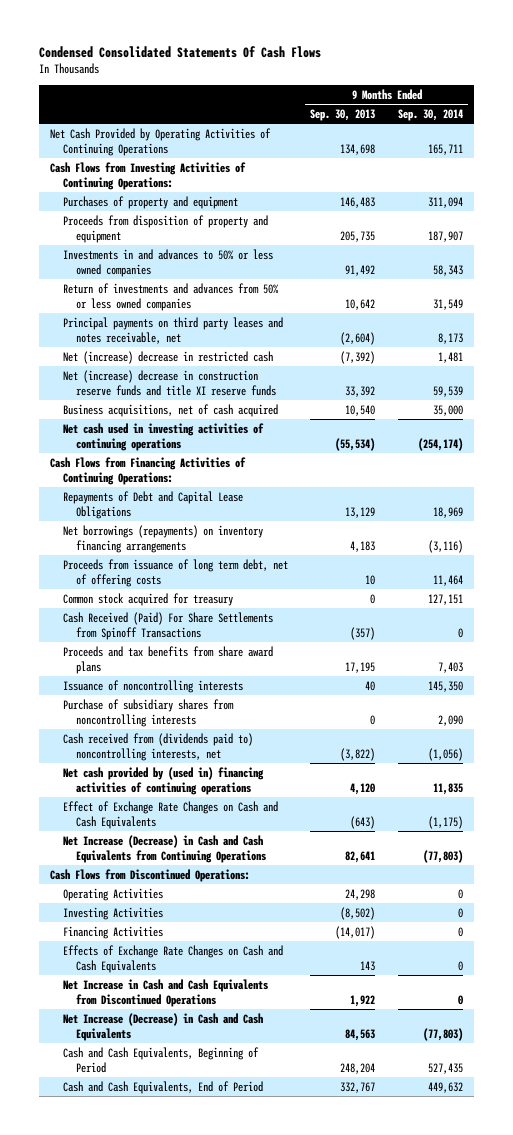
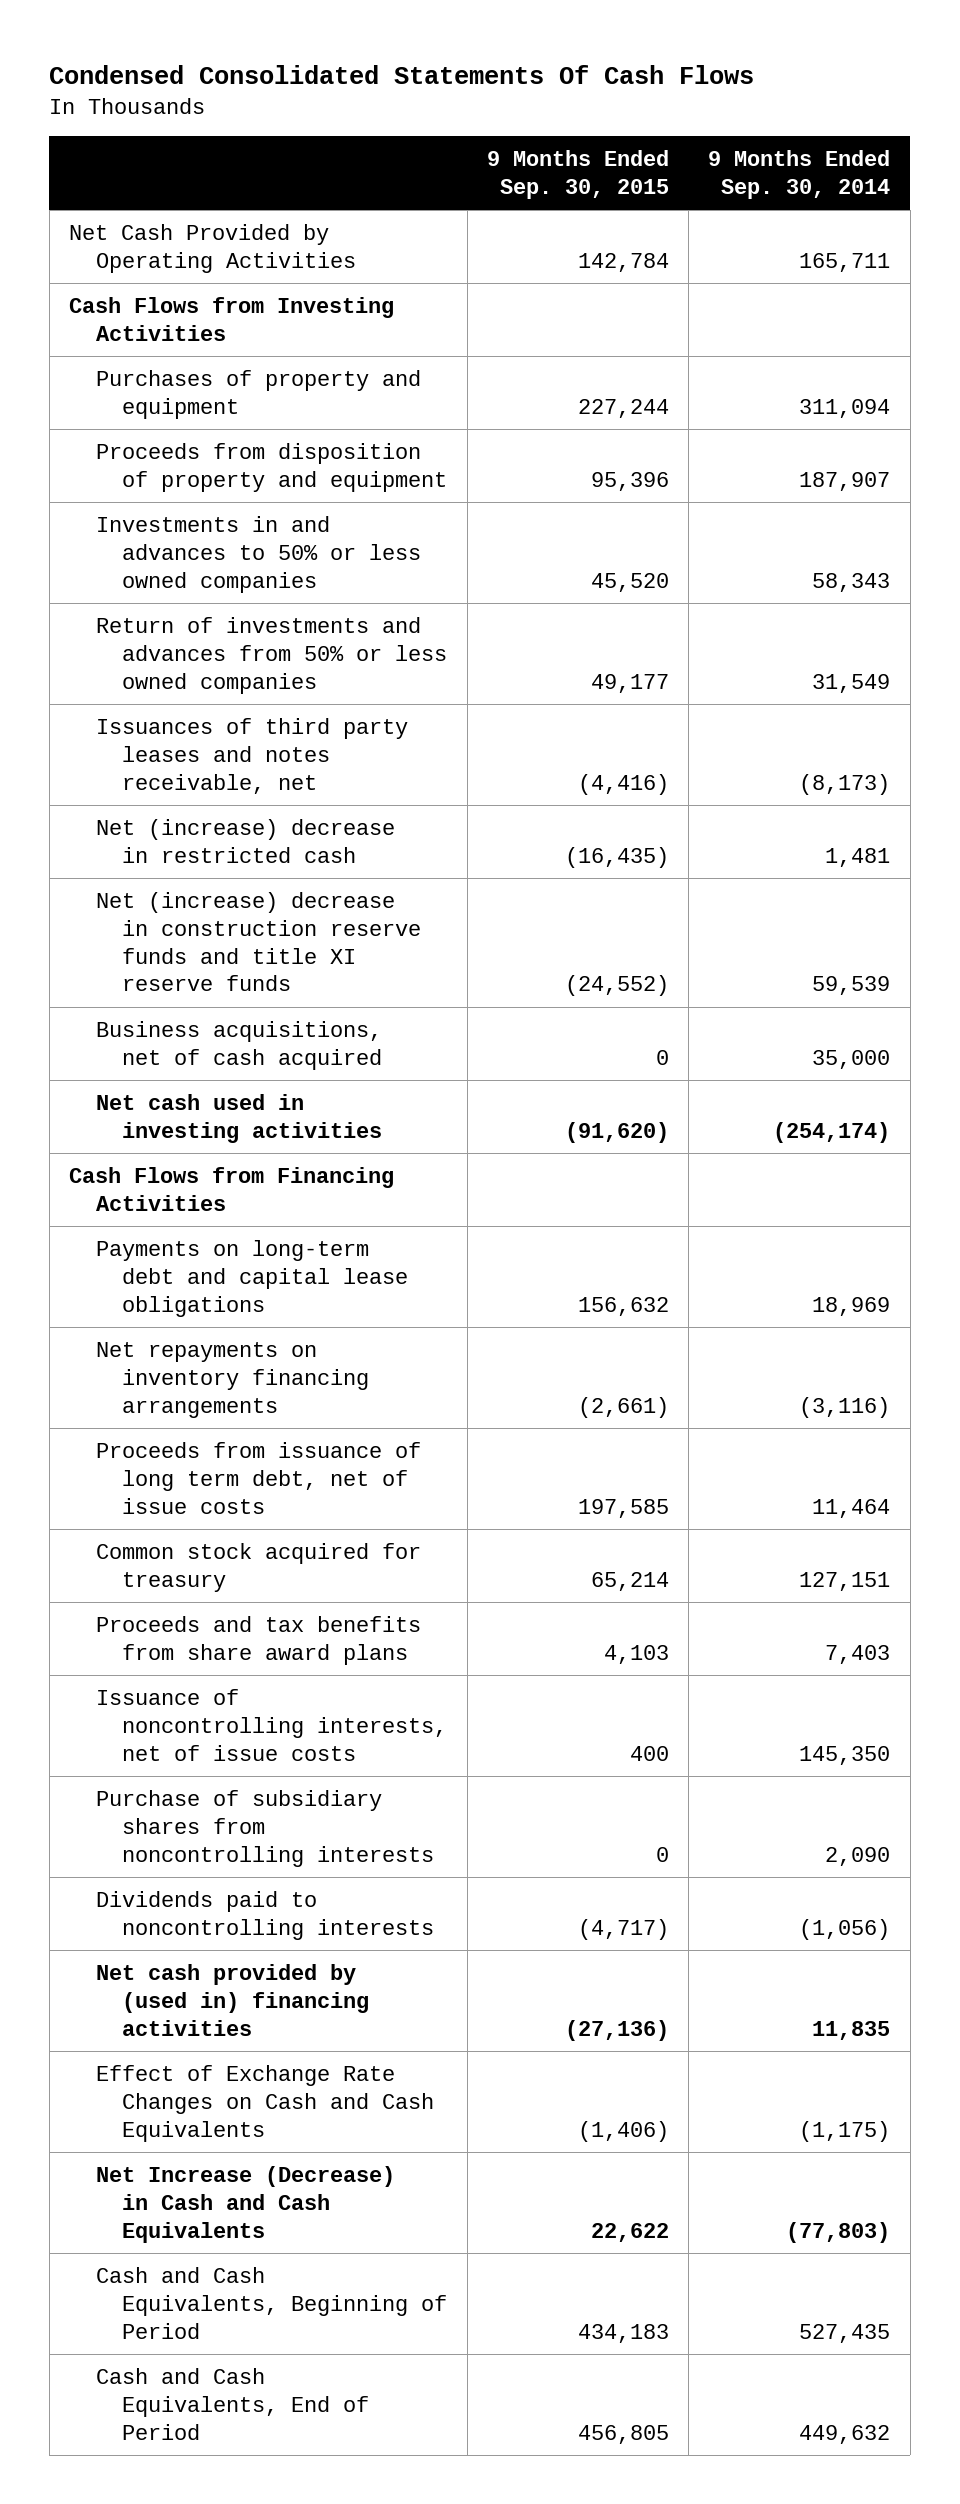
- | 9 Months Ended Sep. 30, 2013 | 9 Months Ended Sep. 30, 2014
+ | 9 Months Ended Sep. 30, 2015 | 9 Months Ended Sep. 30, 2014
- Net Cash Provided by Operating Activities of Continuing Operations | 134,698 | 165,711
- Cash Flows from Investing Activities of Continuing Operations:
+ Net Cash Provided by Operating Activities | 142,784 | 165,711
+ Cash Flows from Investing Activities
- Principal payments on third party leases and notes receivable, net | (2,604) | 8,173
+ Issuances of third party leases and notes receivable, net | (4,416) | (8,173)
- Net cash used in investing activities of continuing operations | (55,534) | (254,174)
- Cash Flows from Financing Activities of Continuing Operations:
- Repayments of Debt and Capital Lease Obligations | 13,129 | 18,969
- Net borrowings (repayments) on inventory financing arrangements | 4,183 | (3,116)
- Proceeds from issuance of long term debt, net of offering costs | 10 | 11,464
+ Net cash used in investing activities | (91,620) | (254,174)
+ Cash Flows from Financing Activities
+ Payments on long-term debt and capital lease obligations | 156,632 | 18,969
+ Net repayments on inventory financing arrangements | (2,661) | (3,116)
+ Proceeds from issuance of long term debt, net of issue costs | 197,585 | 11,464
- Cash Received (Paid) For Share Settlements from Spinoff Transactions | (357) | 0
- Issuance of noncontrolling interests | 40 | 145,350
+ Issuance of noncontrolling interests, net of issue costs | 400 | 145,350
- Cash received from (dividends paid to) noncontrolling interests, net | (3,822) | (1,056)
- Net cash provided by (used in) financing activities of continuing operations | 4,120 | 11,835
+ Dividends paid to noncontrolling interests | (4,717) | (1,056)
+ Net cash provided by (used in) financing activities | (27,136) | 11,835
- Net Increase (Decrease) in Cash and Cash Equivalents from Continuing Operations | 82,641 | (77,803)
- Cash Flows from Discontinued Operations:
- Operating Activities | 24,298 | 0
- Investing Activities | (8,502) | 0
- Financing Activities | (14,017) | 0
- Effects of Exchange Rate Changes on Cash and Cash Equivalents | 143 | 0
- Net Increase in Cash and Cash Equivalents from Discontinued Operations | 1,922 | 0

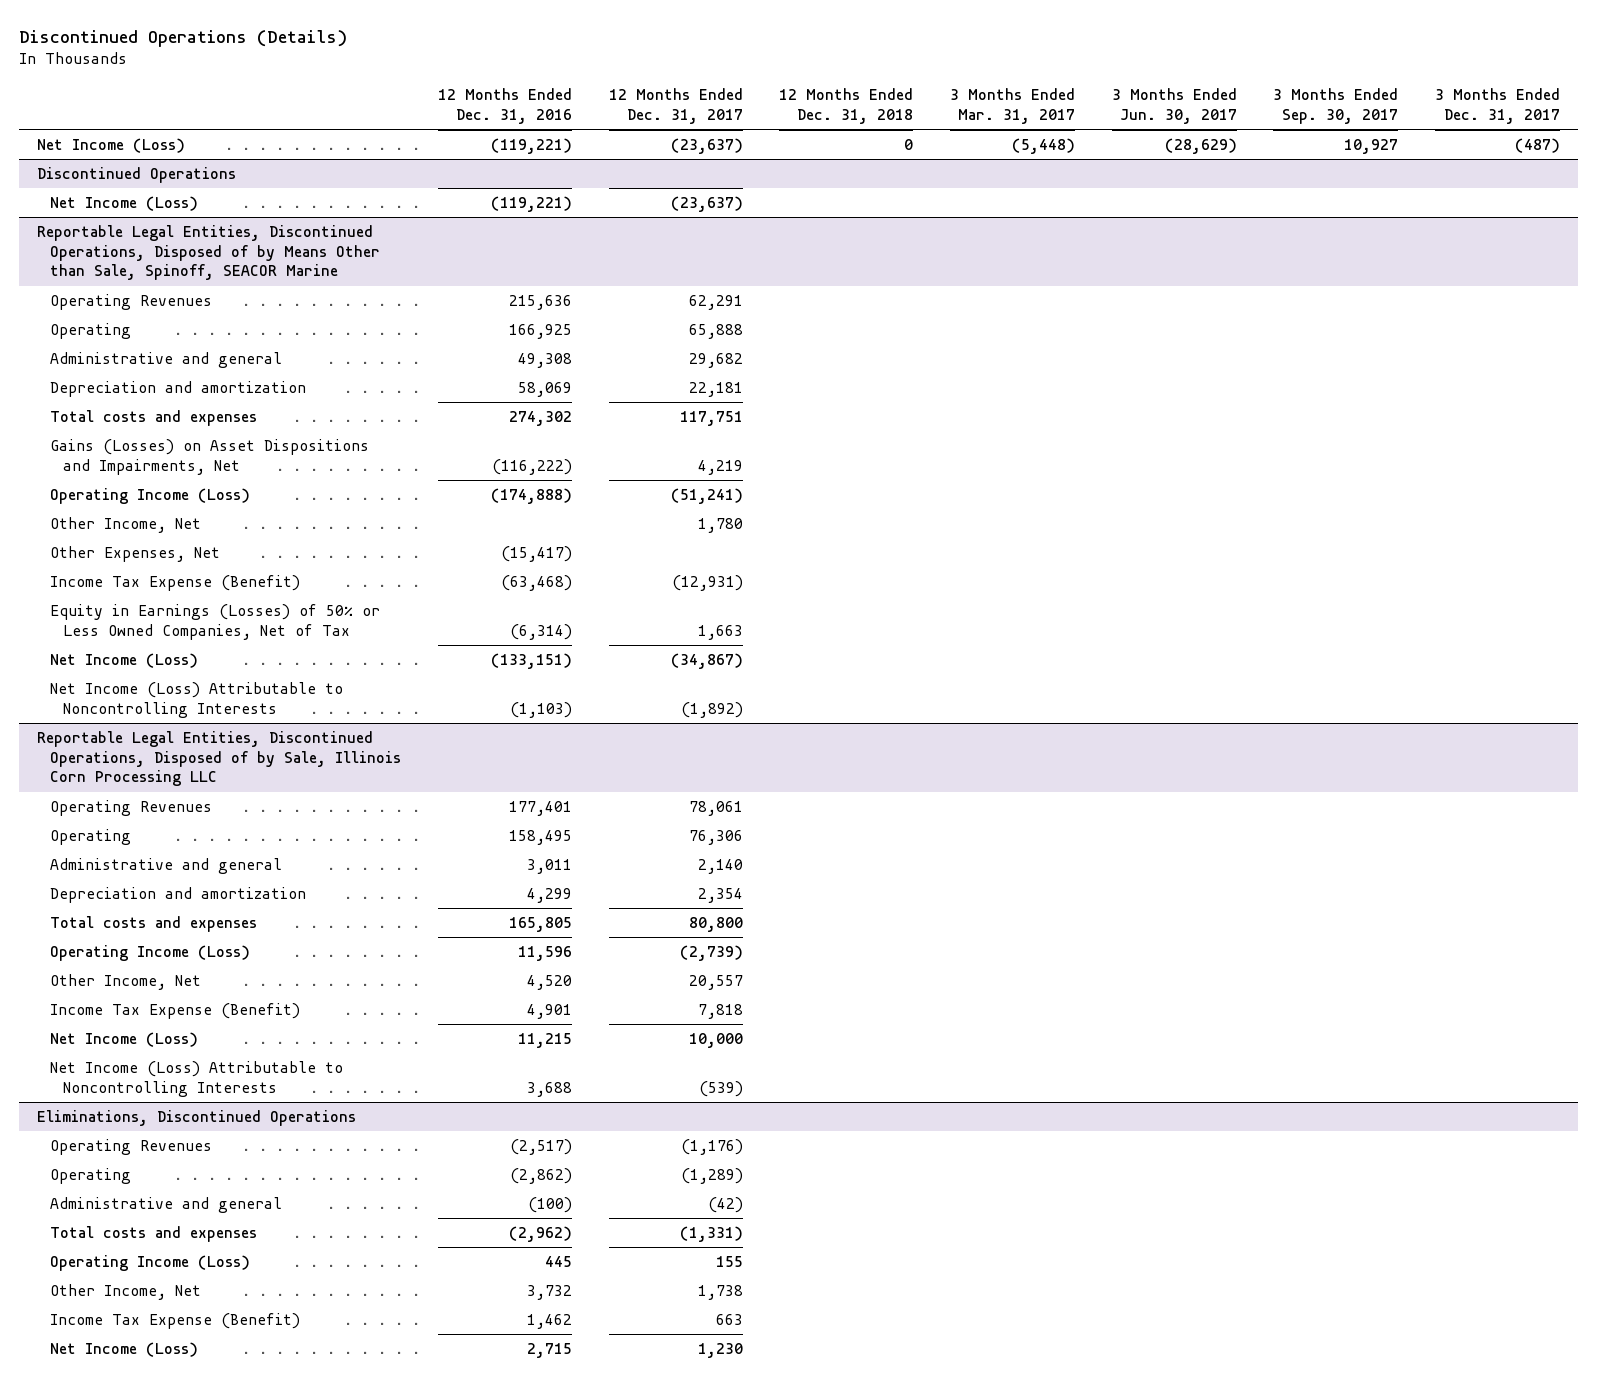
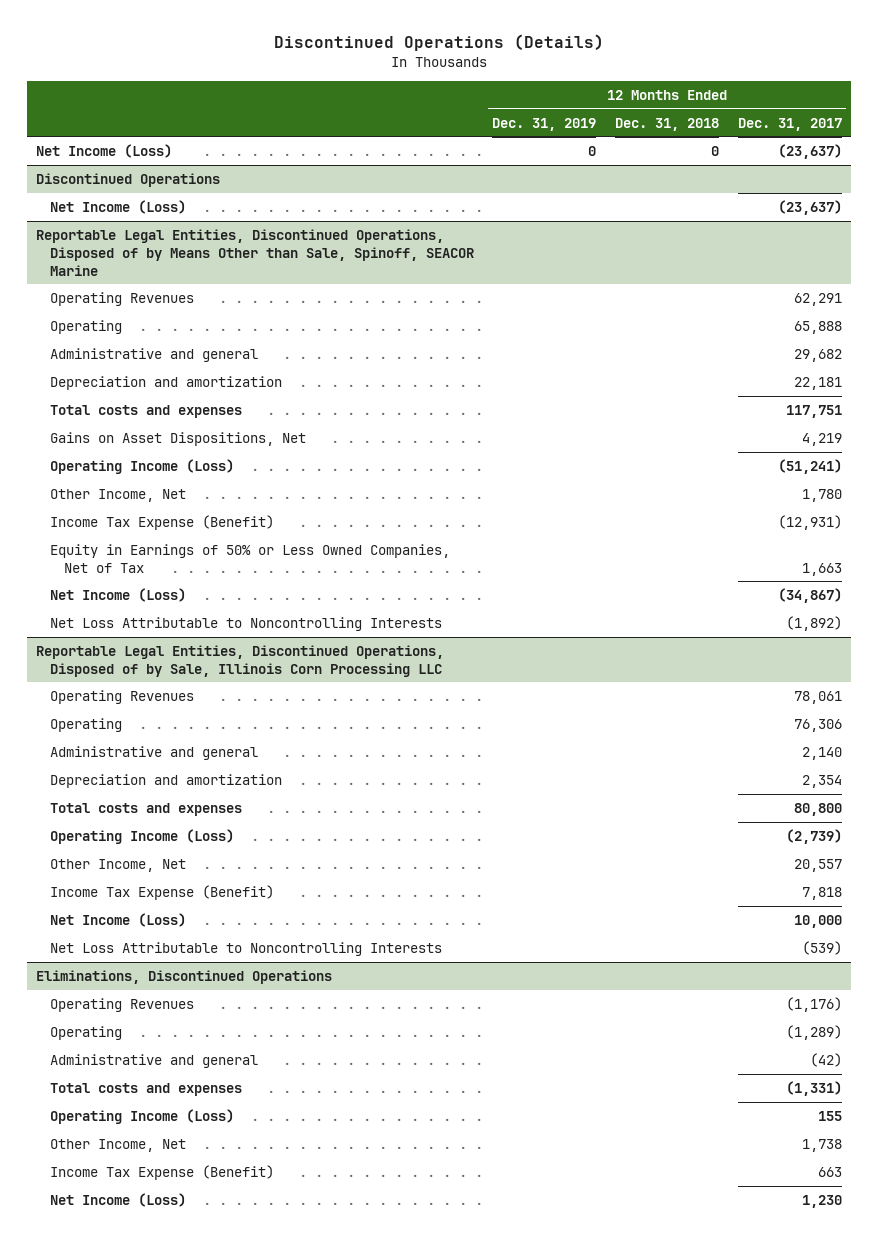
- | 12 Months Ended Dec. 31, 2016 | 12 Months Ended Dec. 31, 2017 | 12 Months Ended Dec. 31, 2018 | 3 Months Ended Mar. 31, 2017 | 3 Months Ended Jun. 30, 2017 | 3 Months Ended Sep. 30, 2017 | 3 Months Ended Dec. 31, 2017
+ | 12 Months Ended Dec. 31, 2019 | 12 Months Ended Dec. 31, 2018 | 12 Months Ended Dec. 31, 2017
@ Reportable Legal Entities, Discontinued Operations, Disposed of by Means Other than Sale, Spinoff, SEACOR Marine
- Gains (Losses) on Asset Dispositions and Impairments, Net | (116,222) | 4,219 | | | | |
+ Gains on Asset Dispositions, Net | | | 4,219
- Other Expenses, Net | (15,417) | | | | | |
- Equity in Earnings (Losses) of 50% or Less Owned Companies, Net of Tax | (6,314) | 1,663 | | | | |
+ Equity in Earnings of 50% or Less Owned Companies, Net of Tax | | | 1,663
- Net Income (Loss) Attributable to Noncontrolling Interests | (1,103) | (1,892) | | | | |
+ Net Loss Attributable to Noncontrolling Interests | | | (1,892)
@ Reportable Legal Entities, Discontinued Operations, Disposed of by Sale, Illinois Corn Processing LLC
- Net Income (Loss) Attributable to Noncontrolling Interests | 3,688 | (539) | | | | |
+ Net Loss Attributable to Noncontrolling Interests | | | (539)

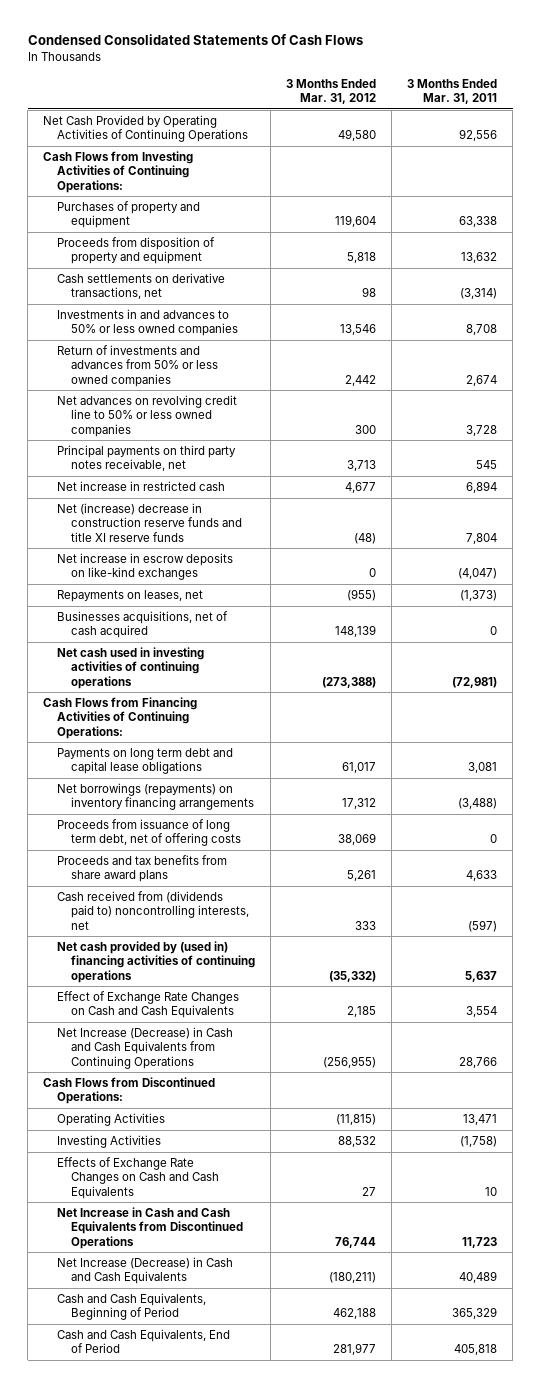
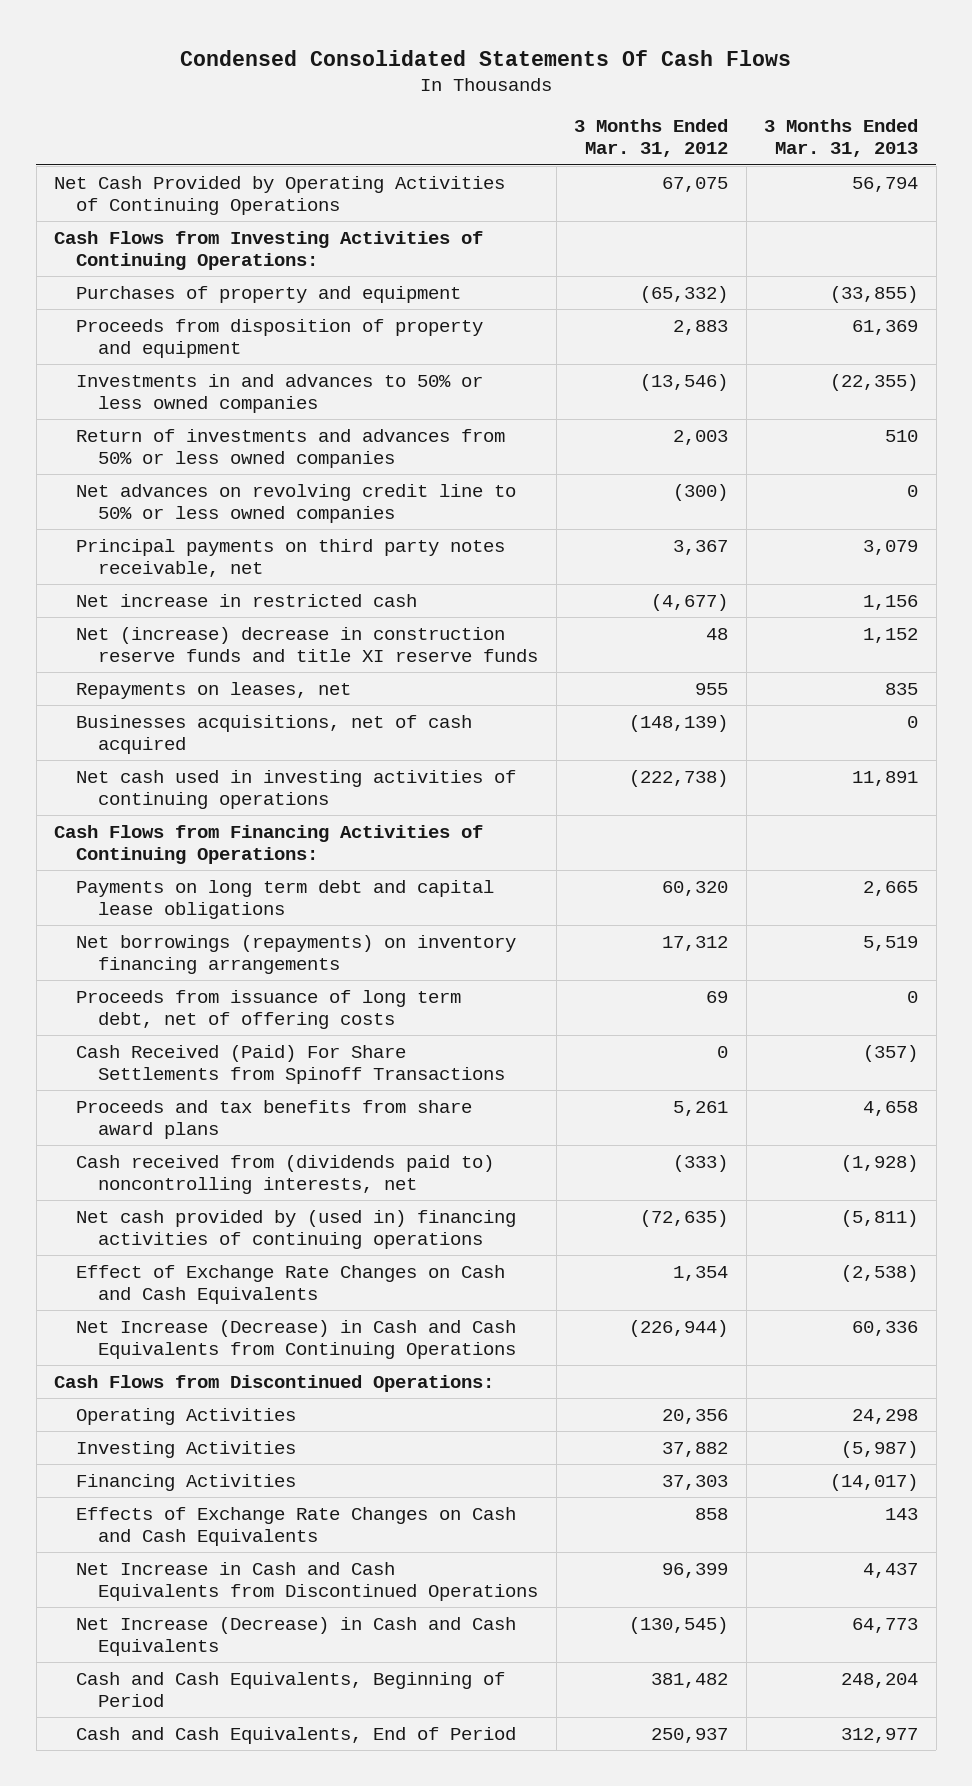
- | 3 Months Ended Mar. 31, 2012 | 3 Months Ended Mar. 31, 2011
+ | 3 Months Ended Mar. 31, 2012 | 3 Months Ended Mar. 31, 2013
- Net Cash Provided by Operating Activities of Continuing Operations | 49,580 | 92,556
+ Net Cash Provided by Operating Activities of Continuing Operations | 67,075 | 56,794
- Purchases of property and equipment | 119,604 | 63,338
- Proceeds from disposition of property and equipment | 5,818 | 13,632
- Cash settlements on derivative transactions, net | 98 | (3,314)
- Investments in and advances to 50% or less owned companies | 13,546 | 8,708
- Return of investments and advances from 50% or less owned companies | 2,442 | 2,674
- Net advances on revolving credit line to 50% or less owned companies | 300 | 3,728
- Principal payments on third party notes receivable, net | 3,713 | 545
- Net increase in restricted cash | 4,677 | 6,894
- Net (increase) decrease in construction reserve funds and title XI reserve funds | (48) | 7,804
- Net increase in escrow deposits on like-kind exchanges | 0 | (4,047)
- Repayments on leases, net | (955) | (1,373)
- Businesses acquisitions, net of cash acquired | 148,139 | 0
- Net cash used in investing activities of continuing operations | (273,388) | (72,981)
+ Purchases of property and equipment | (65,332) | (33,855)
+ Proceeds from disposition of property and equipment | 2,883 | 61,369
+ Investments in and advances to 50% or less owned companies | (13,546) | (22,355)
+ Return of investments and advances from 50% or less owned companies | 2,003 | 510
+ Net advances on revolving credit line to 50% or less owned companies | (300) | 0
+ Principal payments on third party notes receivable, net | 3,367 | 3,079
+ Net increase in restricted cash | (4,677) | 1,156
+ Net (increase) decrease in construction reserve funds and title XI reserve funds | 48 | 1,152
+ Repayments on leases, net | 955 | 835
+ Businesses acquisitions, net of cash acquired | (148,139) | 0
+ Net cash used in investing activities of continuing operations | (222,738) | 11,891
- Payments on long term debt and capital lease obligations | 61,017 | 3,081
+ Payments on long term debt and capital lease obligations | 60,320 | 2,665
- Proceeds from issuance of long term debt, net of offering costs | 38,069 | 0
+ Proceeds from issuance of long term debt, net of offering costs | 69 | 0
+ Cash Received (Paid) For Share Settlements from Spinoff Transactions | 0 | (357)
- Cash received from (dividends paid to) noncontrolling interests, net | 333 | (597)
- Net cash provided by (used in) financing activities of continuing operations | (35,332) | 5,637
- Effect of Exchange Rate Changes on Cash and Cash Equivalents | 2,185 | 3,554
- Net Increase (Decrease) in Cash and Cash Equivalents from Continuing Operations | (256,955) | 28,766
+ Cash received from (dividends paid to) noncontrolling interests, net | (333) | (1,928)
+ Net cash provided by (used in) financing activities of continuing operations | (72,635) | (5,811)
+ Effect of Exchange Rate Changes on Cash and Cash Equivalents | 1,354 | (2,538)
+ Net Increase (Decrease) in Cash and Cash Equivalents from Continuing Operations | (226,944) | 60,336
- Operating Activities | (11,815) | 13,471
- Investing Activities | 88,532 | (1,758)
- Effects of Exchange Rate Changes on Cash and Cash Equivalents | 27 | 10
- Net Increase in Cash and Cash Equivalents from Discontinued Operations | 76,744 | 11,723
- Net Increase (Decrease) in Cash and Cash Equivalents | (180,211) | 40,489
- Cash and Cash Equivalents, Beginning of Period | 462,188 | 365,329
- Cash and Cash Equivalents, End of Period | 281,977 | 405,818
+ Operating Activities | 20,356 | 24,298
+ Investing Activities | 37,882 | (5,987)
+ Financing Activities | 37,303 | (14,017)
+ Effects of Exchange Rate Changes on Cash and Cash Equivalents | 858 | 143
+ Net Increase in Cash and Cash Equivalents from Discontinued Operations | 96,399 | 4,437
+ Net Increase (Decrease) in Cash and Cash Equivalents | (130,545) | 64,773
+ Cash and Cash Equivalents, Beginning of Period | 381,482 | 248,204
+ Cash and Cash Equivalents, End of Period | 250,937 | 312,977

